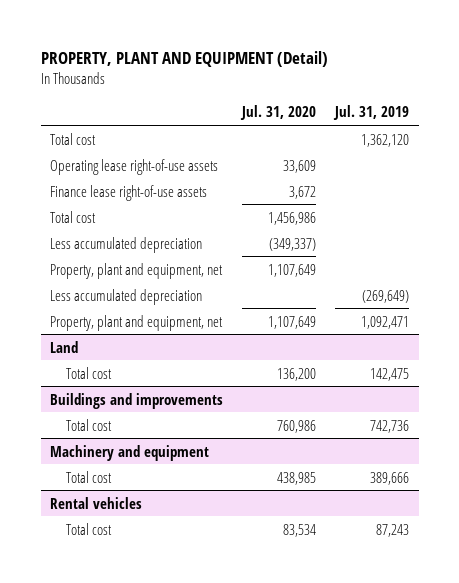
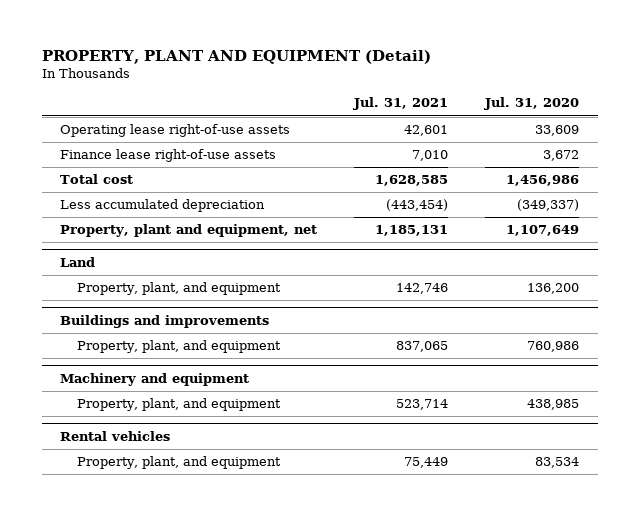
- | Jul. 31, 2020 | Jul. 31, 2019
+ | Jul. 31, 2021 | Jul. 31, 2020
- Total cost | | 1,362,120
- Less accumulated depreciation | | (269,649)
- Property, plant and equipment, net | 1,107,649 | 1,092,471
@ Land
- Total cost | 136,200 | 142,475
+ Property, plant, and equipment | 142,746 | 136,200
@ Buildings and improvements
- Total cost | 760,986 | 742,736
+ Property, plant, and equipment | 837,065 | 760,986
@ Machinery and equipment
- Total cost | 438,985 | 389,666
+ Property, plant, and equipment | 523,714 | 438,985
@ Rental vehicles
- Total cost | 83,534 | 87,243
+ Property, plant, and equipment | 75,449 | 83,534

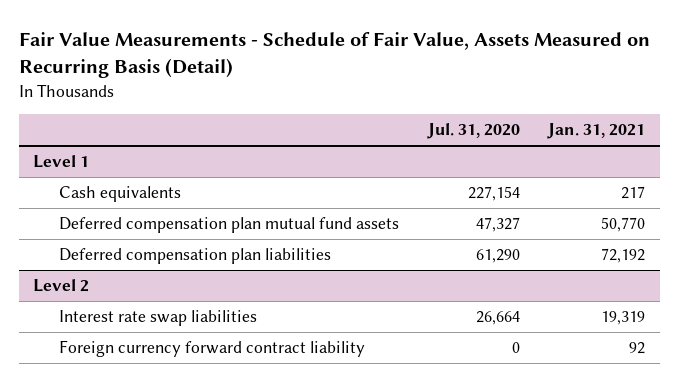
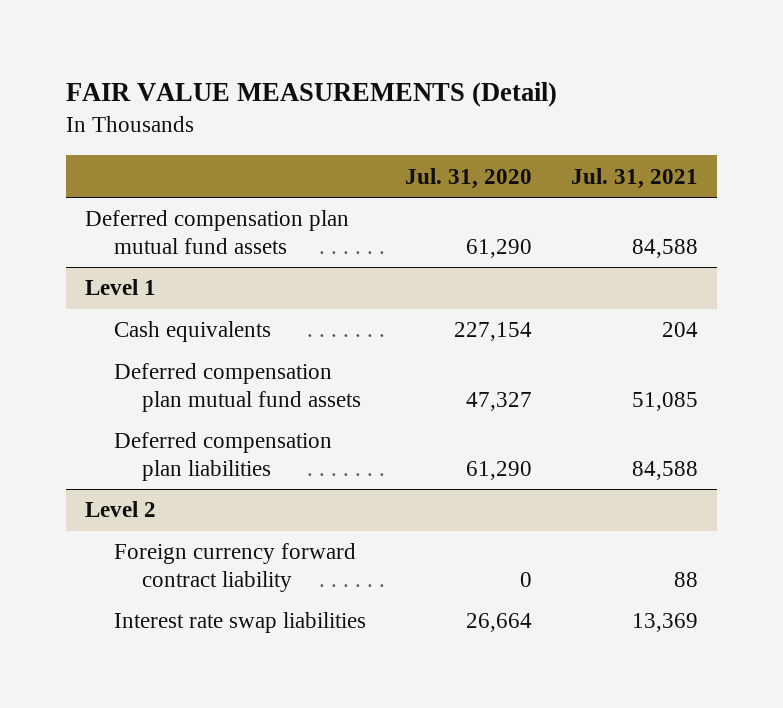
- Fair Value Measurements - Schedule of Fair Value, Assets Measured on Recurring Basis (Detail)
+ FAIR VALUE MEASUREMENTS (Detail)
- | Jul. 31, 2020 | Jan. 31, 2021
+ | Jul. 31, 2020 | Jul. 31, 2021
+ Deferred compensation plan mutual fund assets | 61,290 | 84,588
@ Level 2
moved down: Interest rate swap liabilities | 26,664 | 13,369

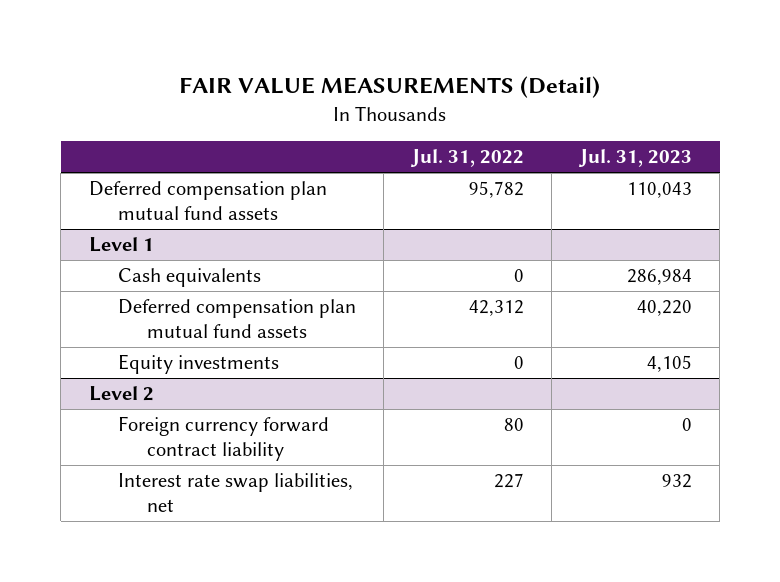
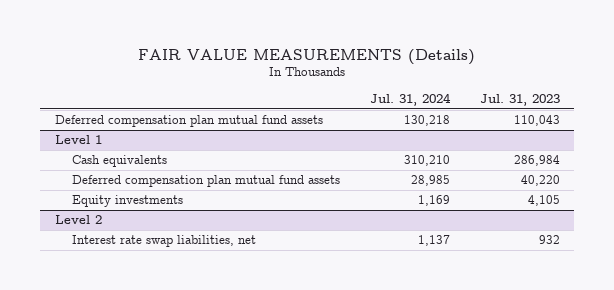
- FAIR VALUE MEASUREMENTS (Detail)
+ FAIR VALUE MEASUREMENTS (Details)
- | Jul. 31, 2022 | Jul. 31, 2023
+ | Jul. 31, 2024 | Jul. 31, 2023
@ Level 2
- Foreign currency forward contract liability | 80 | 0

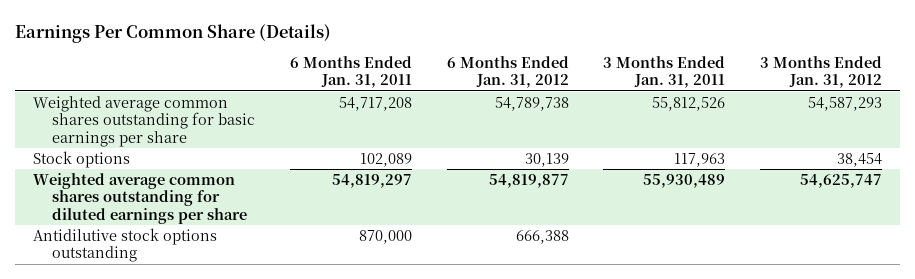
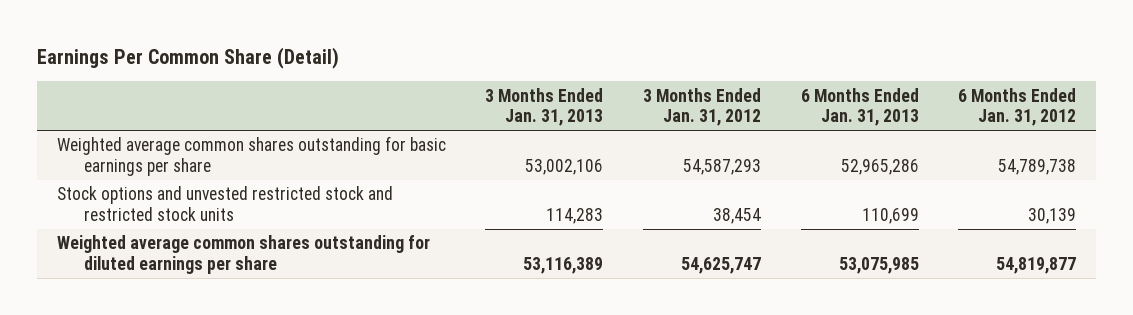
- Earnings Per Common Share (Details)
+ Earnings Per Common Share (Detail)
- | 6 Months Ended Jan. 31, 2011 | 6 Months Ended Jan. 31, 2012 | 3 Months Ended Jan. 31, 2011 | 3 Months Ended Jan. 31, 2012
+ | 3 Months Ended Jan. 31, 2013 | 3 Months Ended Jan. 31, 2012 | 6 Months Ended Jan. 31, 2013 | 6 Months Ended Jan. 31, 2012
- Stock options | 102,089 | 30,139 | 117,963 | 38,454
+ Stock options and unvested restricted stock and restricted stock units | 114,283 | 38,454 | 110,699 | 30,139
- Antidilutive stock options outstanding | 870,000 | 666,388 | |

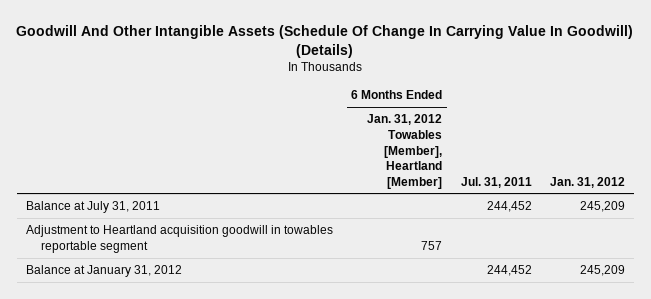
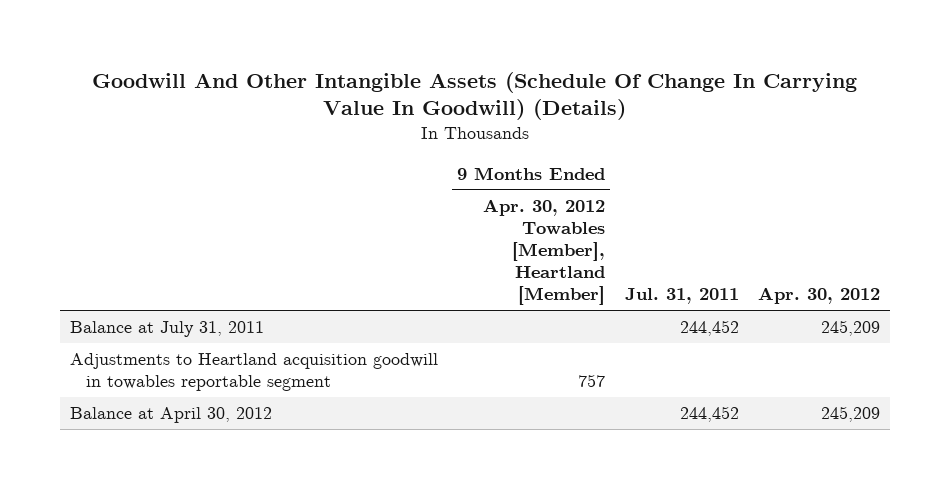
- | 6 Months Ended Jan. 31, 2012 Towables [Member], Heartland [Member] | Jul. 31, 2011 | Jan. 31, 2012
+ | 9 Months Ended Apr. 30, 2012 Towables [Member], Heartland [Member] | Jul. 31, 2011 | Apr. 30, 2012
- Adjustment to Heartland acquisition goodwill in towables reportable segment | 757 | |
- Balance at January 31, 2012 | | 244,452 | 245,209
+ Adjustments to Heartland acquisition goodwill in towables reportable segment | 757 | |
+ Balance at April 30, 2012 | | 244,452 | 245,209

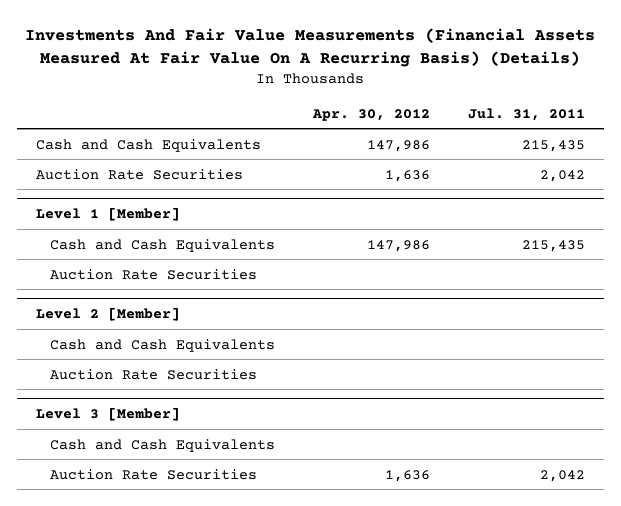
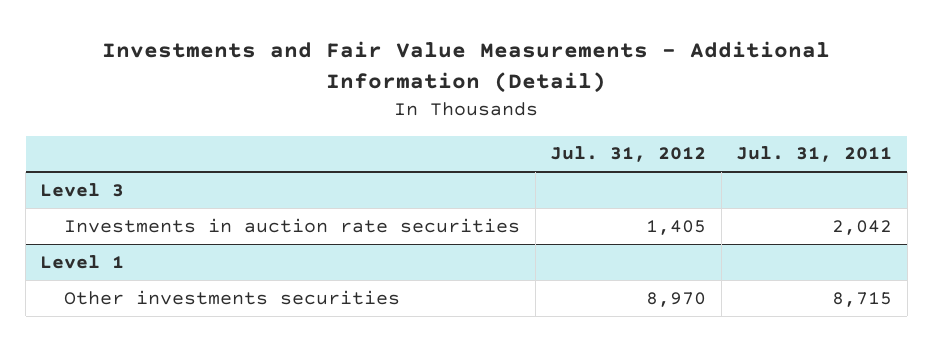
- Investments And Fair Value Measurements (Financial Assets Measured At Fair Value On A Recurring Basis) (Details)
+ Investments and Fair Value Measurements - Additional Information (Detail)
- | Apr. 30, 2012 | Jul. 31, 2011
+ | Jul. 31, 2012 | Jul. 31, 2011
- Cash and Cash Equivalents | 147,986 | 215,435
- Auction Rate Securities | 1,636 | 2,042
- Level 1 [Member]
- Cash and Cash Equivalents | 147,986 | 215,435
- Auction Rate Securities
- Level 2 [Member]
- Cash and Cash Equivalents
- Auction Rate Securities
- Level 3 [Member]
- Cash and Cash Equivalents
- Auction Rate Securities | 1,636 | 2,042
+ Level 3
+ Investments in auction rate securities | 1,405 | 2,042
+ Level 1
+ Other investments securities | 8,970 | 8,715

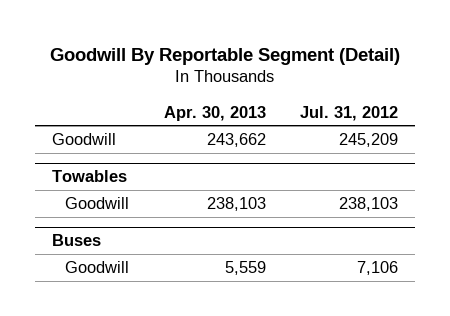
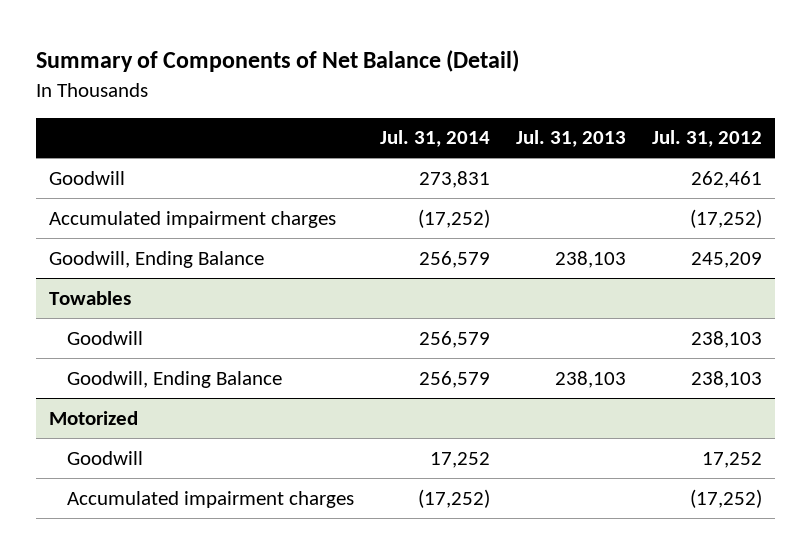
- Goodwill By Reportable Segment (Detail)
+ Summary of Components of Net Balance (Detail)
- | Apr. 30, 2013 | Jul. 31, 2012
+ | Jul. 31, 2014 | Jul. 31, 2013 | Jul. 31, 2012
- Goodwill | 243,662 | 245,209
+ Goodwill | 273,831 | | 262,461
+ Accumulated impairment charges | (17,252) | | (17,252)
+ Goodwill, Ending Balance | 256,579 | 238,103 | 245,209
- Buses
- Goodwill | 5,559 | 7,106
@ Towables
+ Goodwill, Ending Balance | 256,579 | 238,103 | 238,103
+ Motorized
+ Goodwill | 17,252 | | 17,252
+ Accumulated impairment charges | (17,252) | | (17,252)

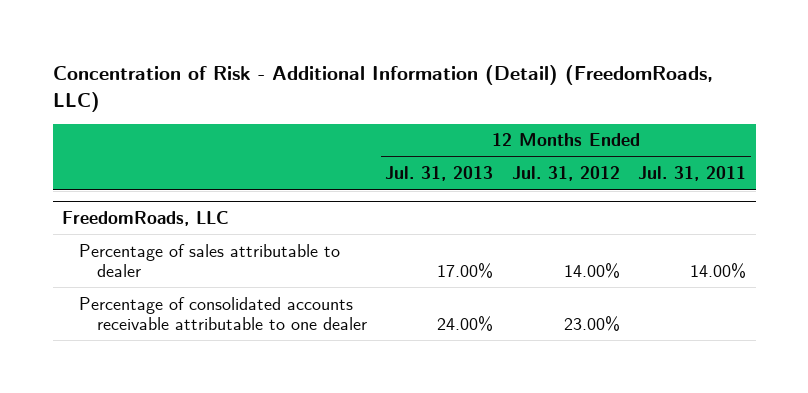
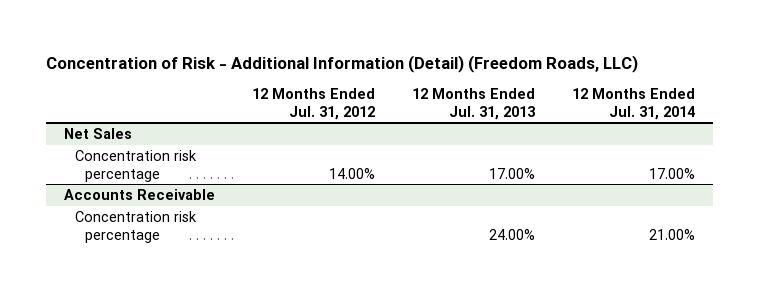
- Concentration of Risk - Additional Information (Detail) (FreedomRoads, LLC)
+ Concentration of Risk - Additional Information (Detail) (Freedom Roads, LLC)
- | 12 Months Ended Jul. 31, 2013 | 12 Months Ended Jul. 31, 2012 | 12 Months Ended Jul. 31, 2011
+ | 12 Months Ended Jul. 31, 2012 | 12 Months Ended Jul. 31, 2013 | 12 Months Ended Jul. 31, 2014
- FreedomRoads, LLC
- Percentage of sales attributable to dealer | 17.00% | 14.00% | 14.00%
- Percentage of consolidated accounts receivable attributable to one dealer | 24.00% | 23.00% |
+ Net Sales
+ Concentration risk percentage | 14.00% | 17.00% | 17.00%
+ Accounts Receivable
+ Concentration risk percentage | | 24.00% | 21.00%

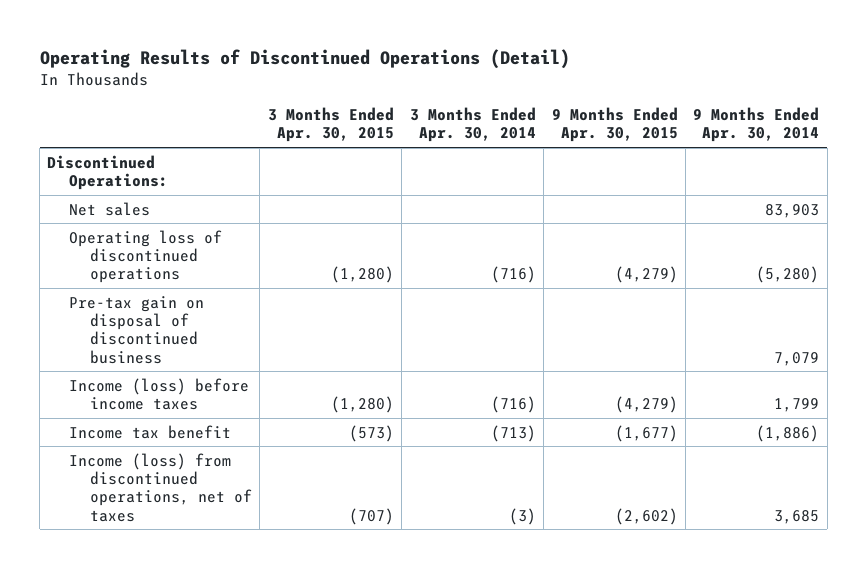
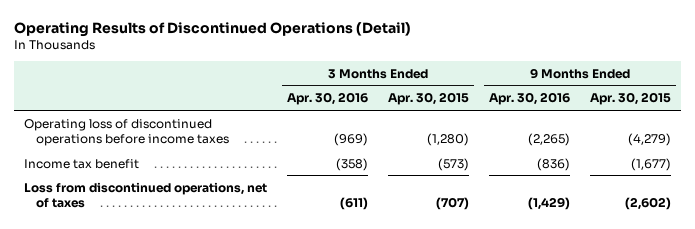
- | 3 Months Ended Apr. 30, 2015 | 3 Months Ended Apr. 30, 2014 | 9 Months Ended Apr. 30, 2015 | 9 Months Ended Apr. 30, 2014
+ | 3 Months Ended Apr. 30, 2016 | 3 Months Ended Apr. 30, 2015 | 9 Months Ended Apr. 30, 2016 | 9 Months Ended Apr. 30, 2015
- Discontinued Operations:
- Net sales | | | | 83,903
- Operating loss of discontinued operations | (1,280) | (716) | (4,279) | (5,280)
- Pre-tax gain on disposal of discontinued business | | | | 7,079
- Income (loss) before income taxes | (1,280) | (716) | (4,279) | 1,799
+ Operating loss of discontinued operations before income taxes | (969) | (1,280) | (2,265) | (4,279)
- Income (loss) from discontinued operations, net of taxes | (707) | (3) | (2,602) | 3,685
+ Loss from discontinued operations, net of taxes | (611) | (707) | (1,429) | (2,602)

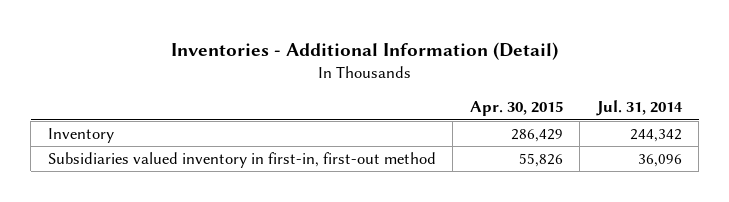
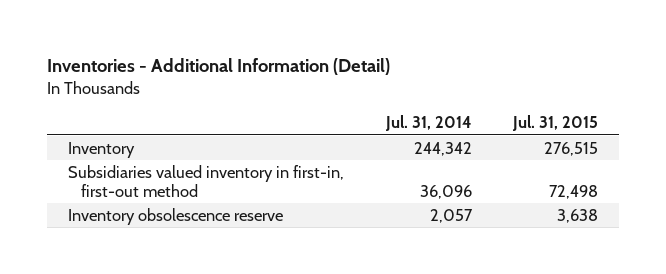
- | Apr. 30, 2015 | Jul. 31, 2014
+ | Jul. 31, 2014 | Jul. 31, 2015
+ Inventory obsolescence reserve | 2,057 | 3,638

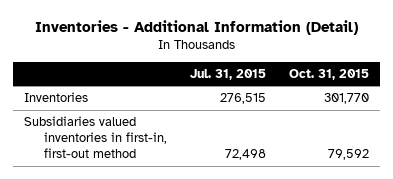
- | Jul. 31, 2014 | Jul. 31, 2015
+ | Jul. 31, 2015 | Oct. 31, 2015
- Inventory | 244,342 | 276,515
- Subsidiaries valued inventory in first-in, first-out method | 36,096 | 72,498
- Inventory obsolescence reserve | 2,057 | 3,638
+ Inventories | 276,515 | 301,770
+ Subsidiaries valued inventories in first-in, first-out method | 72,498 | 79,592

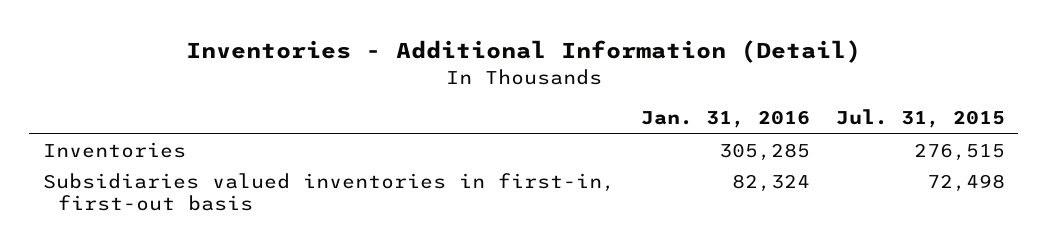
- | Jul. 31, 2015 | Oct. 31, 2015
+ | Jan. 31, 2016 | Jul. 31, 2015
- Subsidiaries valued inventories in first-in, first-out method | 72,498 | 79,592
+ Subsidiaries valued inventories in first-in, first-out basis | 82,324 | 72,498

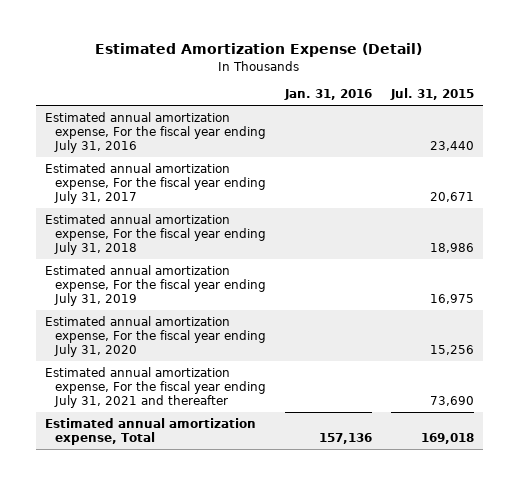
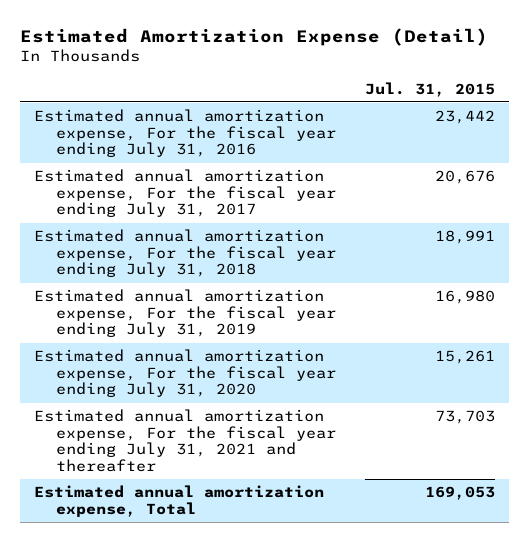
- | Jan. 31, 2016 | Jul. 31, 2015
+ | Jul. 31, 2015
- Estimated annual amortization expense, For the fiscal year ending July 31, 2016 | | 23,440
- Estimated annual amortization expense, For the fiscal year ending July 31, 2017 | | 20,671
- Estimated annual amortization expense, For the fiscal year ending July 31, 2018 | | 18,986
- Estimated annual amortization expense, For the fiscal year ending July 31, 2019 | | 16,975
- Estimated annual amortization expense, For the fiscal year ending July 31, 2020 | | 15,256
- Estimated annual amortization expense, For the fiscal year ending July 31, 2021 and thereafter | | 73,690
- Estimated annual amortization expense, Total | 157,136 | 169,018
+ Estimated annual amortization expense, For the fiscal year ending July 31, 2016 | 23,442
+ Estimated annual amortization expense, For the fiscal year ending July 31, 2017 | 20,676
+ Estimated annual amortization expense, For the fiscal year ending July 31, 2018 | 18,991
+ Estimated annual amortization expense, For the fiscal year ending July 31, 2019 | 16,980
+ Estimated annual amortization expense, For the fiscal year ending July 31, 2020 | 15,261
+ Estimated annual amortization expense, For the fiscal year ending July 31, 2021 and thereafter | 73,703
+ Estimated annual amortization expense, Total | 169,053

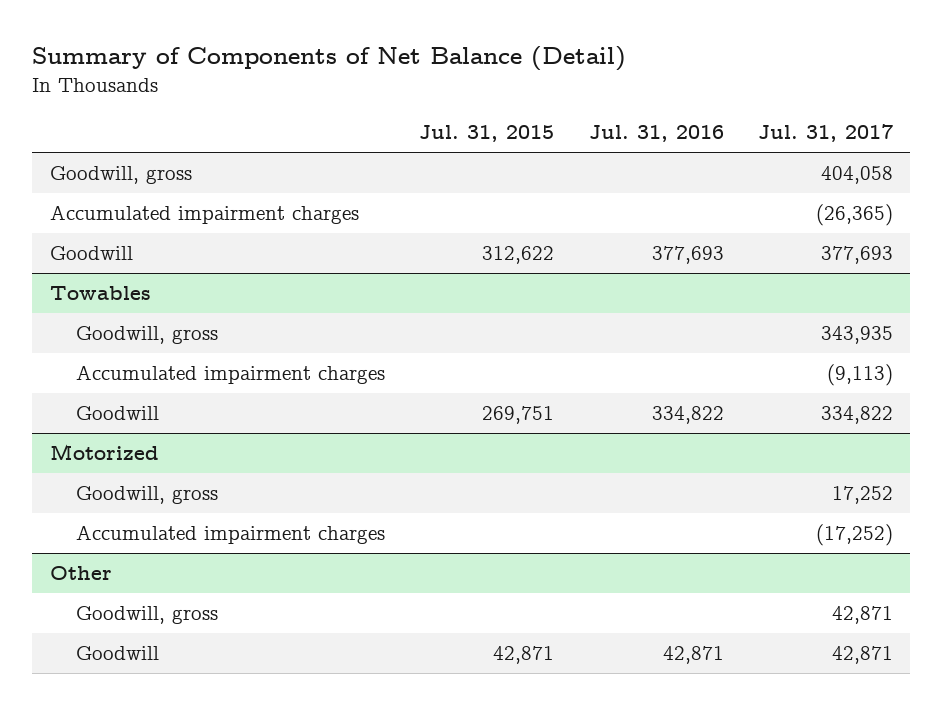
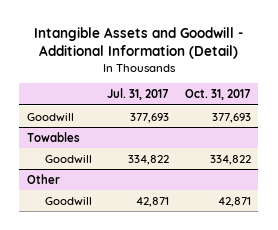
- Summary of Components of Net Balance (Detail)
+ Intangible Assets and Goodwill - Additional Information (Detail)
- | Jul. 31, 2015 | Jul. 31, 2016 | Jul. 31, 2017
+ | Jul. 31, 2017 | Oct. 31, 2017
- Goodwill, gross | | | 404,058
- Accumulated impairment charges | | | (26,365)
@ Towables
- Goodwill, gross | | | 343,935
- Accumulated impairment charges | | | (9,113)
- Motorized
- Goodwill, gross | | | 17,252
- Accumulated impairment charges | | | (17,252)
@ Other
- Goodwill, gross | | | 42,871

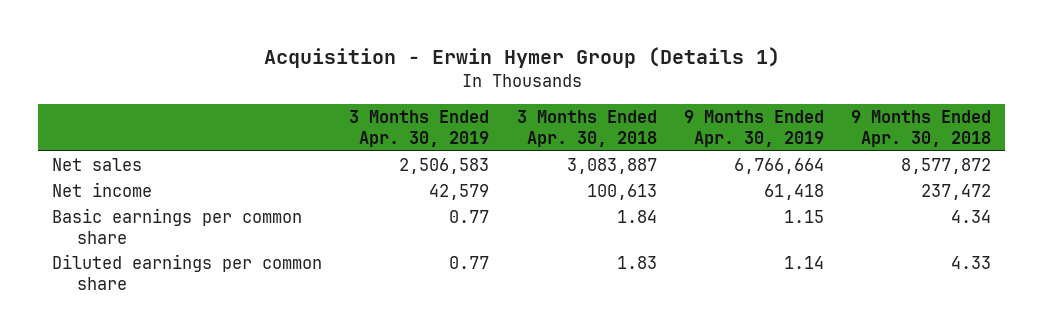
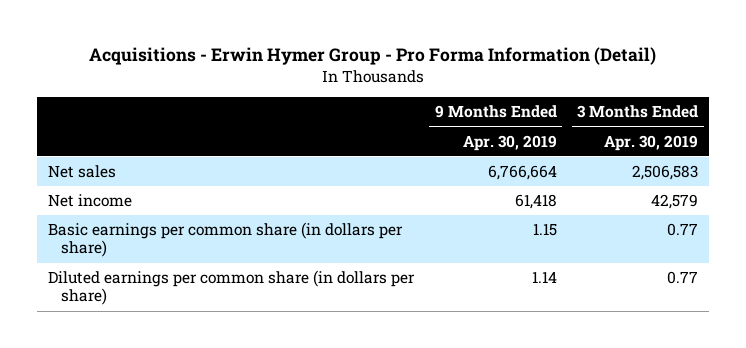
- Acquisition - Erwin Hymer Group (Details 1)
+ Acquisitions - Erwin Hymer Group - Pro Forma Information (Detail)
- | 3 Months Ended Apr. 30, 2019 | 3 Months Ended Apr. 30, 2018 | 9 Months Ended Apr. 30, 2019 | 9 Months Ended Apr. 30, 2018
+ | 9 Months Ended Apr. 30, 2019 | 3 Months Ended Apr. 30, 2019
- Basic earnings per common share | 0.77 | 1.84 | 1.15 | 4.34
- Diluted earnings per common share | 0.77 | 1.83 | 1.14 | 4.33
+ Basic earnings per common share (in dollars per share) | 1.15 | 0.77
+ Diluted earnings per common share (in dollars per share) | 1.14 | 0.77

